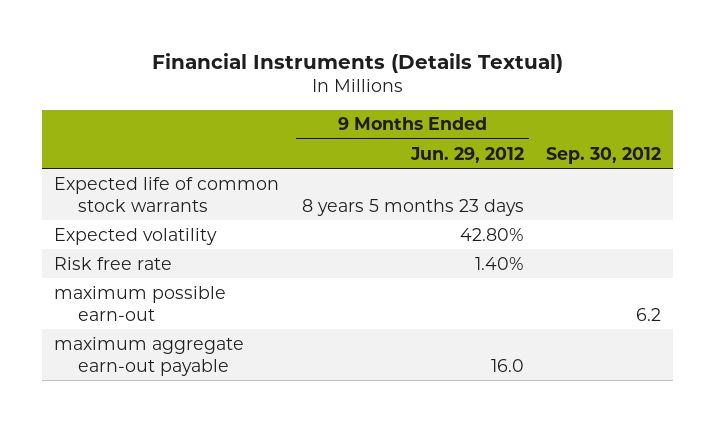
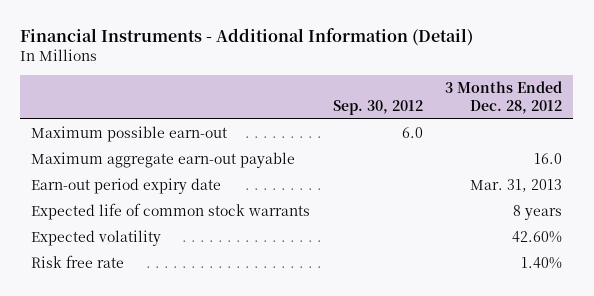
- Financial Instruments (Details Textual)
+ Financial Instruments - Additional Information (Detail)
- | 9 Months Ended Jun. 29, 2012 | Sep. 30, 2012
+ | Sep. 30, 2012 | 3 Months Ended Dec. 28, 2012
+ Maximum possible earn-out | 6.0 |
+ Maximum aggregate earn-out payable | | 16.0
+ Earn-out period expiry date | | Mar. 31, 2013
- maximum possible earn-out | | 6.2
- maximum aggregate earn-out payable | 16.0 |

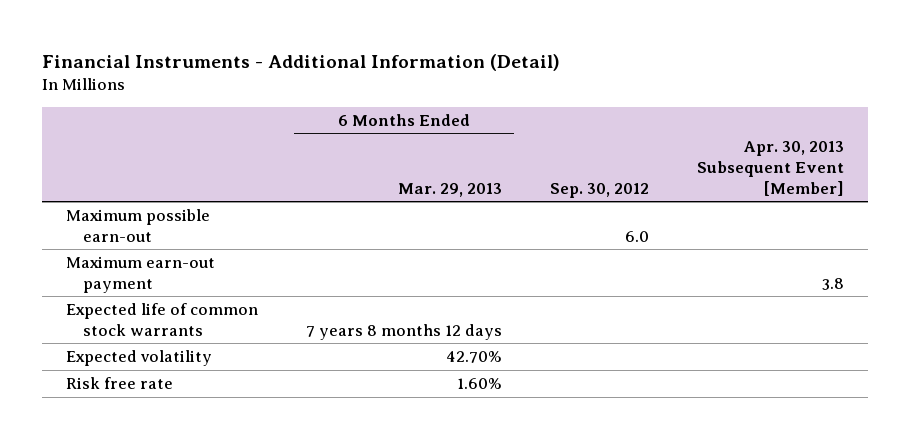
- | Sep. 30, 2012 | 3 Months Ended Dec. 28, 2012
+ | 6 Months Ended Mar. 29, 2013 | Sep. 30, 2012 | Apr. 30, 2013 Subsequent Event [Member]
- Maximum aggregate earn-out payable | | 16.0
- Earn-out period expiry date | | Mar. 31, 2013
+ Maximum earn-out payment | | | 3.8

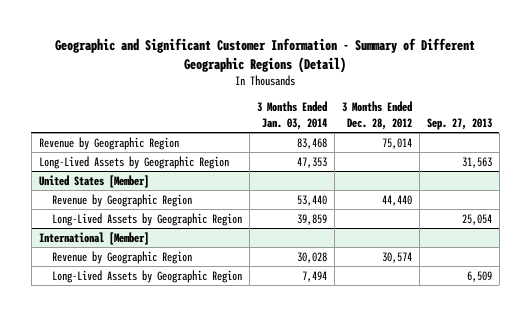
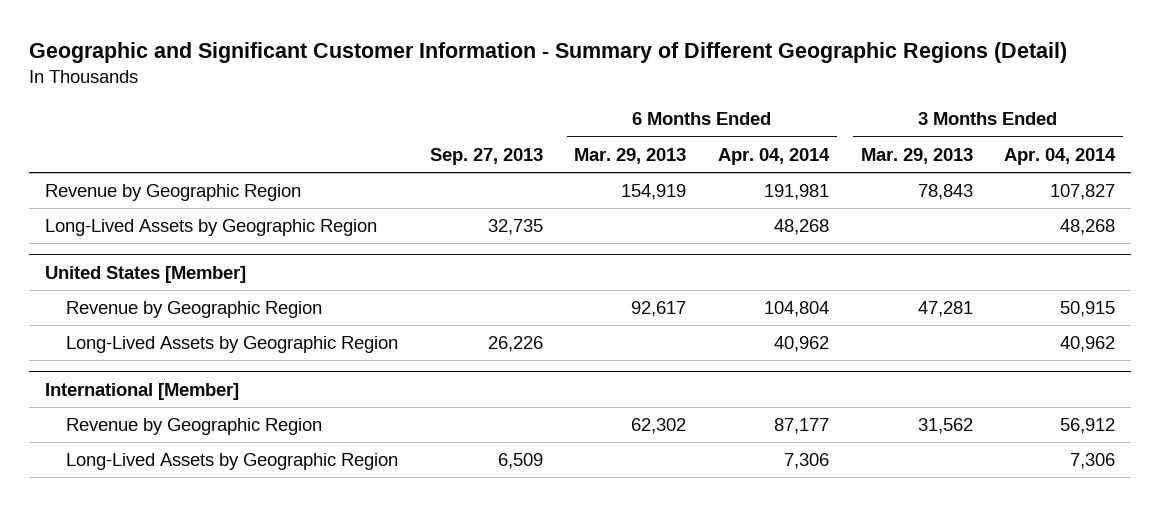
- | 3 Months Ended Jan. 03, 2014 | 3 Months Ended Dec. 28, 2012 | Sep. 27, 2013
+ | Sep. 27, 2013 | 6 Months Ended Mar. 29, 2013 | 6 Months Ended Apr. 04, 2014 | 3 Months Ended Mar. 29, 2013 | 3 Months Ended Apr. 04, 2014
- Long-Lived Assets by Geographic Region | 47,353 | | 31,563
+ Long-Lived Assets by Geographic Region | 32,735 | | 48,268 | | 48,268
@ United States [Member]
- Long-Lived Assets by Geographic Region | 39,859 | | 25,054
+ Long-Lived Assets by Geographic Region | 26,226 | | 40,962 | | 40,962

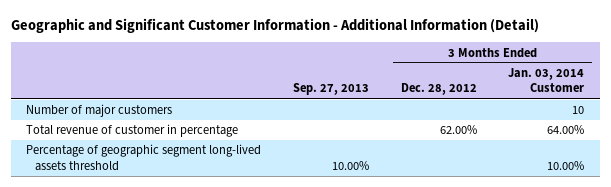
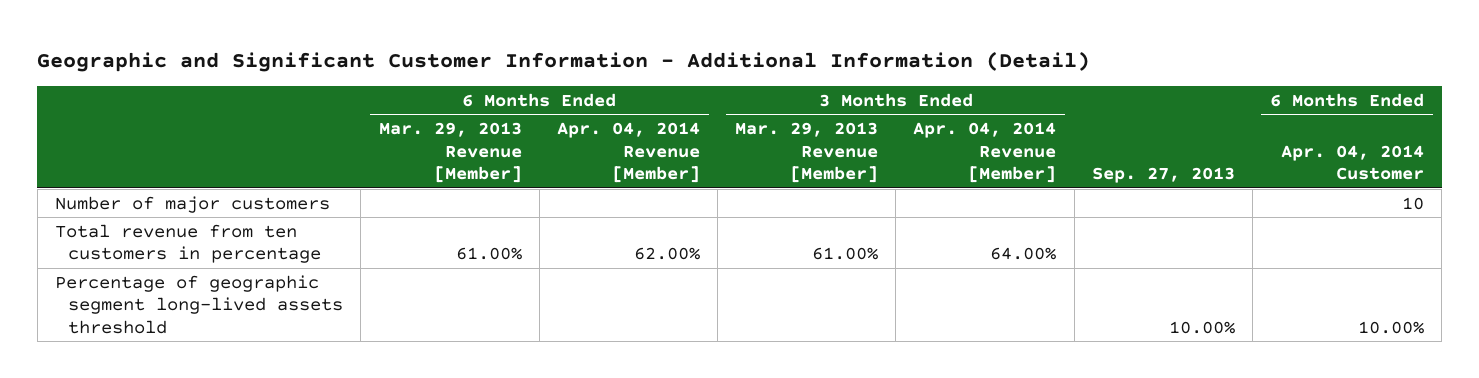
- | Sep. 27, 2013 | 3 Months Ended Dec. 28, 2012 | 3 Months Ended Jan. 03, 2014 Customer
+ | 6 Months Ended Mar. 29, 2013 Revenue [Member] | 6 Months Ended Apr. 04, 2014 Revenue [Member] | 3 Months Ended Mar. 29, 2013 Revenue [Member] | 3 Months Ended Apr. 04, 2014 Revenue [Member] | Sep. 27, 2013 | 6 Months Ended Apr. 04, 2014 Customer
- Total revenue of customer in percentage | | 62.00% | 64.00%
+ Total revenue from ten customers in percentage | 61.00% | 62.00% | 61.00% | 64.00% | |

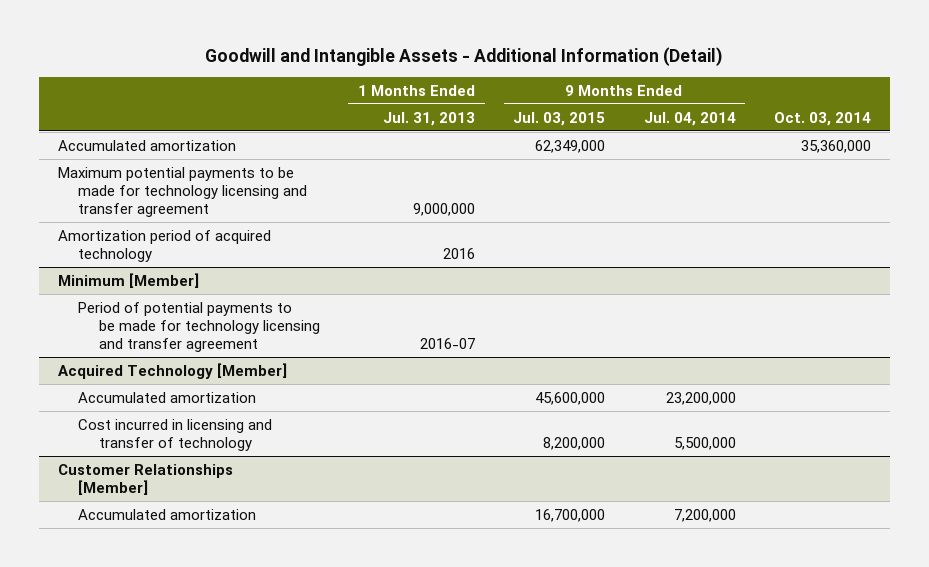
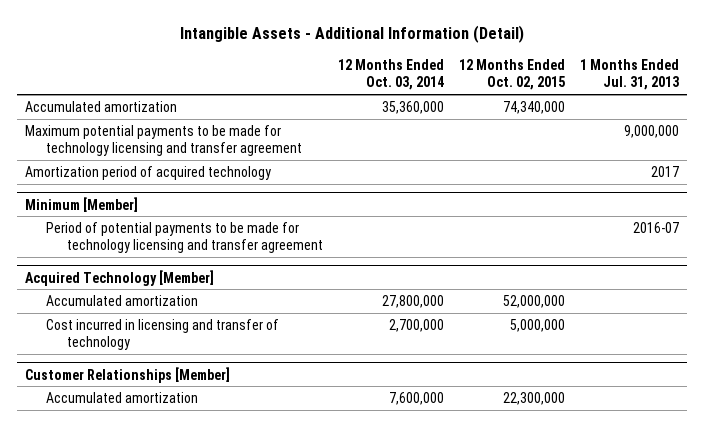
- Goodwill and Intangible Assets - Additional Information (Detail)
+ Intangible Assets - Additional Information (Detail)
- | 1 Months Ended Jul. 31, 2013 | 9 Months Ended Jul. 03, 2015 | 9 Months Ended Jul. 04, 2014 | Oct. 03, 2014
+ | 12 Months Ended Oct. 03, 2014 | 12 Months Ended Oct. 02, 2015 | 1 Months Ended Jul. 31, 2013
- Amortization period of acquired technology | 2016 | | |
+ Amortization period of acquired technology | | | 2017

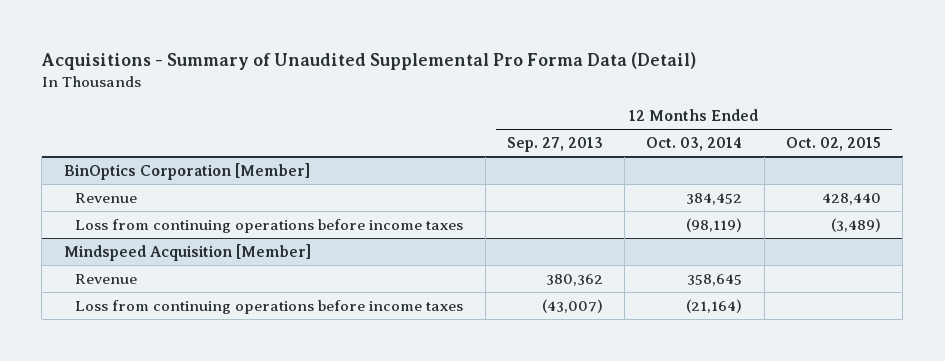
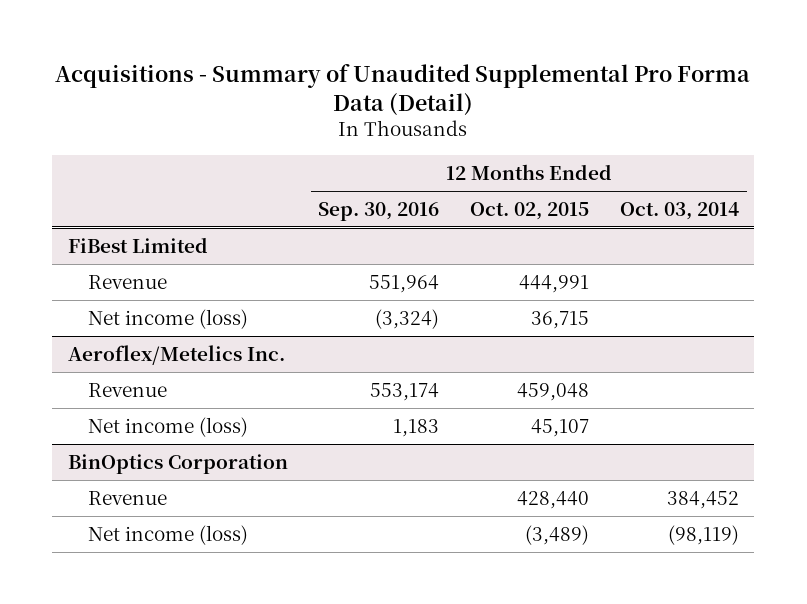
- | 12 Months Ended Sep. 27, 2013 | 12 Months Ended Oct. 03, 2014 | 12 Months Ended Oct. 02, 2015
+ | 12 Months Ended Sep. 30, 2016 | 12 Months Ended Oct. 02, 2015 | 12 Months Ended Oct. 03, 2014
- BinOptics Corporation [Member]
+ FiBest Limited
+ Revenue | 551,964 | 444,991 |
+ Net income (loss) | (3,324) | 36,715 |
+ Aeroflex/Metelics Inc.
+ Revenue | 553,174 | 459,048 |
+ Net income (loss) | 1,183 | 45,107 |
+ BinOptics Corporation
- Loss from continuing operations before income taxes | | (98,119) | (3,489)
- Mindspeed Acquisition [Member]
- Revenue | 380,362 | 358,645 |
- Loss from continuing operations before income taxes | (43,007) | (21,164) |
+ Net income (loss) | | (3,489) | (98,119)

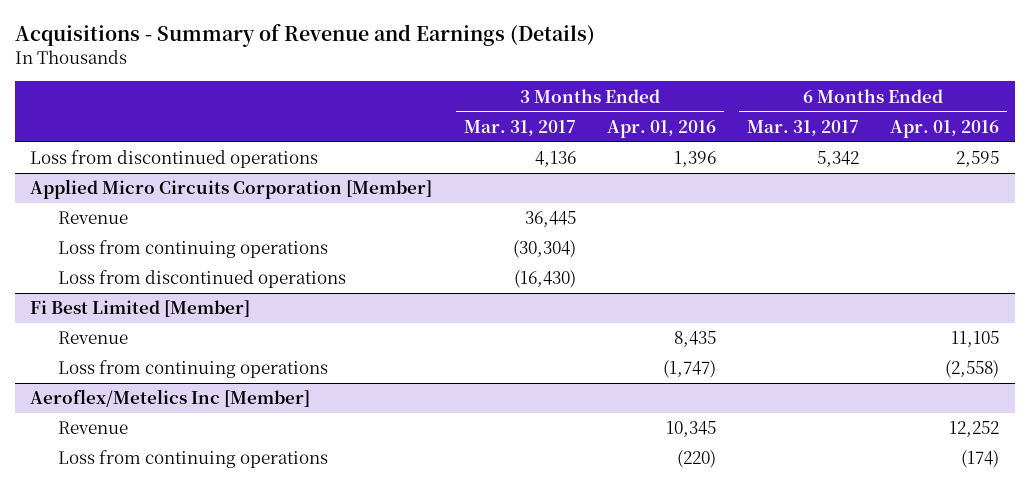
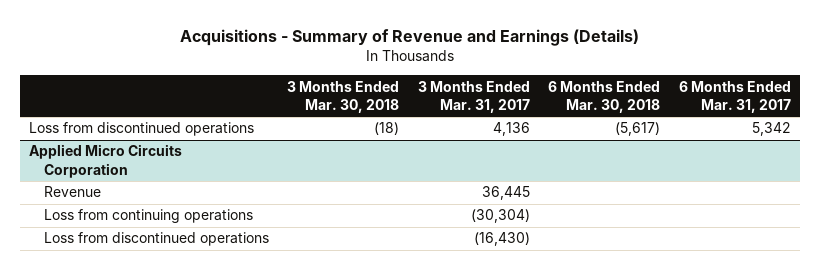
- | 3 Months Ended Mar. 31, 2017 | 3 Months Ended Apr. 01, 2016 | 6 Months Ended Mar. 31, 2017 | 6 Months Ended Apr. 01, 2016
+ | 3 Months Ended Mar. 30, 2018 | 3 Months Ended Mar. 31, 2017 | 6 Months Ended Mar. 30, 2018 | 6 Months Ended Mar. 31, 2017
- Applied Micro Circuits Corporation [Member]
+ Applied Micro Circuits Corporation
- Fi Best Limited [Member]
- Revenue | | 8,435 | | 11,105
- Loss from continuing operations | | (1,747) | | (2,558)
- Aeroflex/Metelics Inc [Member]
- Revenue | | 10,345 | | 12,252
- Loss from continuing operations | | (220) | | (174)

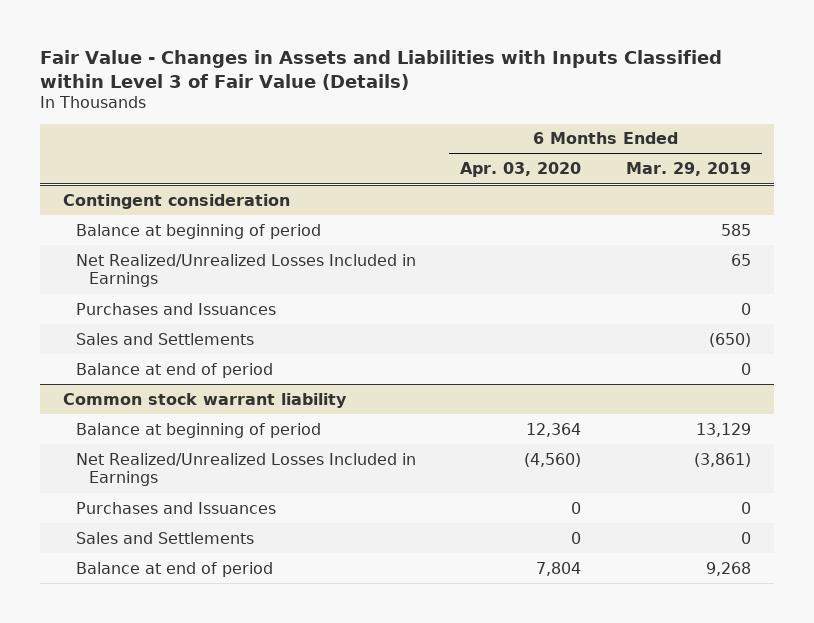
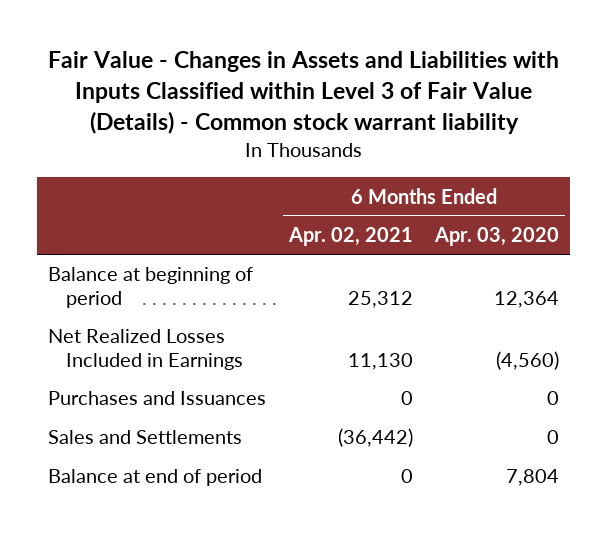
- Fair Value - Changes in Assets and Liabilities with Inputs Classified within Level 3 of Fair Value (Details)
+ Fair Value - Changes in Assets and Liabilities with Inputs Classified within Level 3 of Fair Value (Details) - Common stock warrant liability
- | 6 Months Ended Apr. 03, 2020 | 6 Months Ended Mar. 29, 2019
+ | 6 Months Ended Apr. 02, 2021 | 6 Months Ended Apr. 03, 2020
- Contingent consideration
- Balance at beginning of period | | 585
- Net Realized/Unrealized Losses Included in Earnings | | 65
- Purchases and Issuances | | 0
- Sales and Settlements | | (650)
- Balance at end of period | | 0
- Common stock warrant liability
- Net Realized/Unrealized Losses Included in Earnings | (4,560) | (3,861)
+ Net Realized Losses Included in Earnings | 11,130 | (4,560)

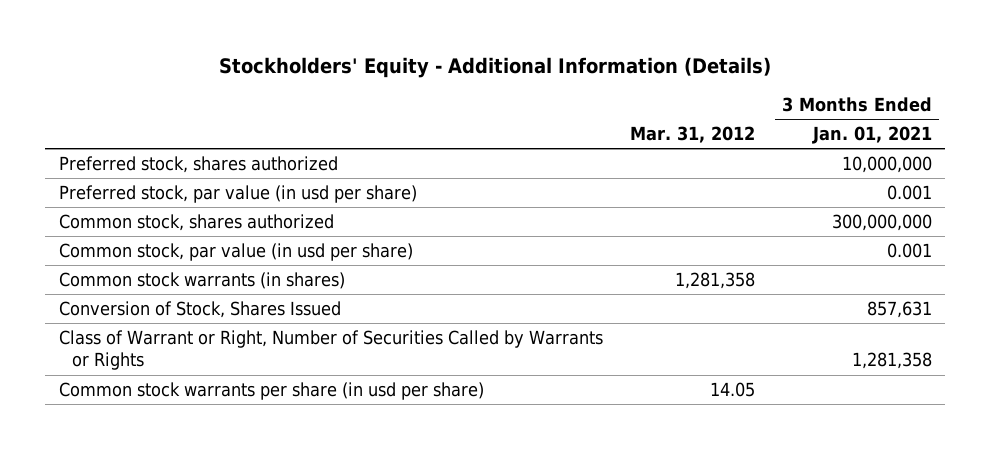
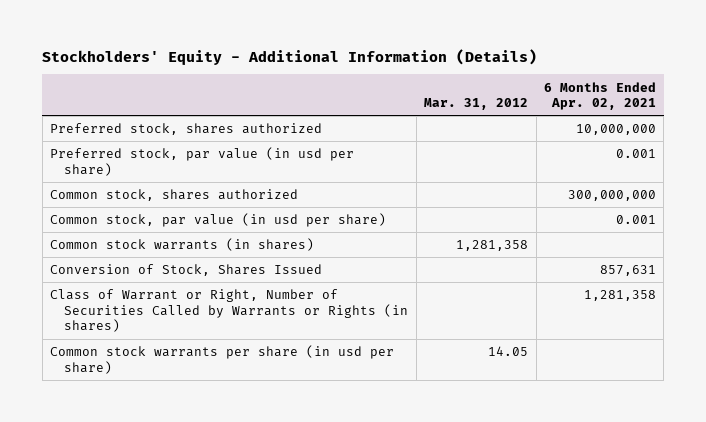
- | Mar. 31, 2012 | 3 Months Ended Jan. 01, 2021
+ | Mar. 31, 2012 | 6 Months Ended Apr. 02, 2021
- Class of Warrant or Right, Number of Securities Called by Warrants or Rights | | 1,281,358
+ Class of Warrant or Right, Number of Securities Called by Warrants or Rights (in shares) | | 1,281,358

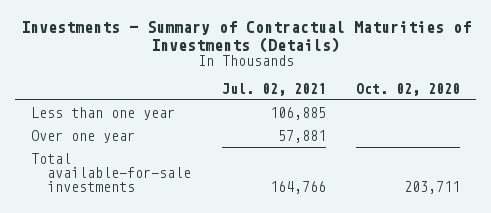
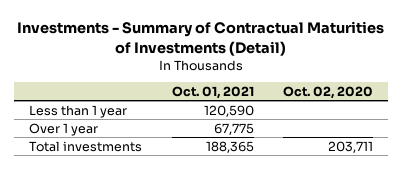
- Investments - Summary of Contractual Maturities of Investments (Details)
+ Investments - Summary of Contractual Maturities of Investments (Detail)
- | Jul. 02, 2021 | Oct. 02, 2020
+ | Oct. 01, 2021 | Oct. 02, 2020
- Less than one year | 106,885 |
- Over one year | 57,881 |
- Total available-for-sale investments | 164,766 | 203,711
+ Less than 1 year | 120,590 |
+ Over 1 year | 67,775 |
+ Total investments | 188,365 | 203,711

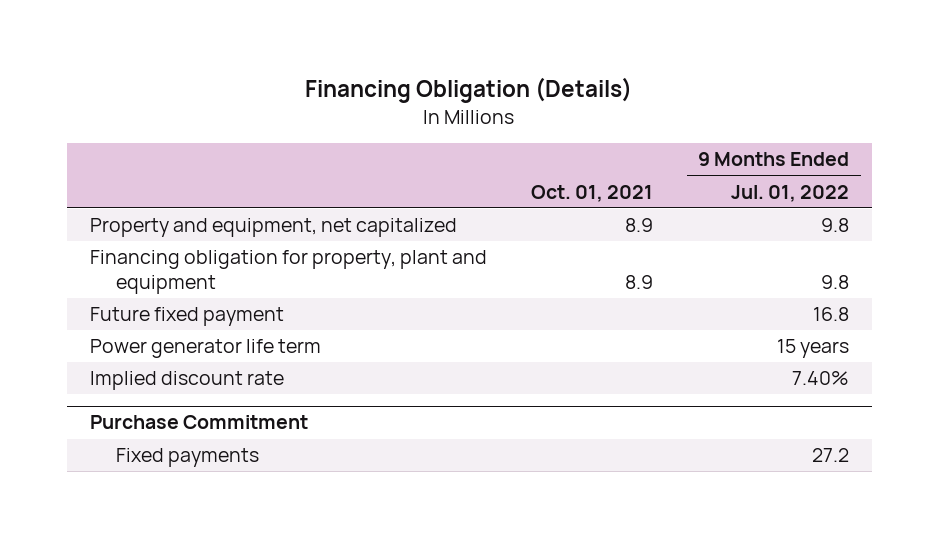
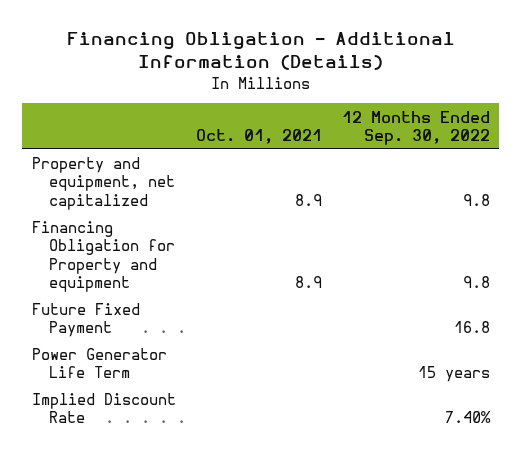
- Financing Obligation (Details)
+ Financing Obligation - Additional Information (Details)
- | Oct. 01, 2021 | 9 Months Ended Jul. 01, 2022
+ | Oct. 01, 2021 | 12 Months Ended Sep. 30, 2022
- Financing obligation for property, plant and equipment | 8.9 | 9.8
- Future fixed payment | | 16.8
- Power generator life term | | 15 years
- Implied discount rate | | 7.40%
- Purchase Commitment
- Fixed payments | | 27.2
+ Financing Obligation for Property and equipment | 8.9 | 9.8
+ Future Fixed Payment | | 16.8
+ Power Generator Life Term | | 15 years
+ Implied Discount Rate | | 7.40%

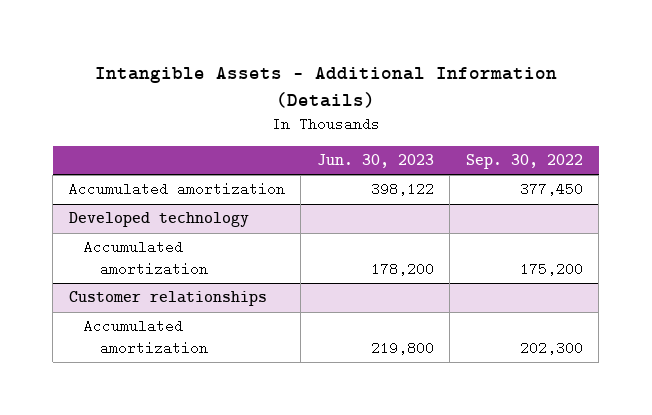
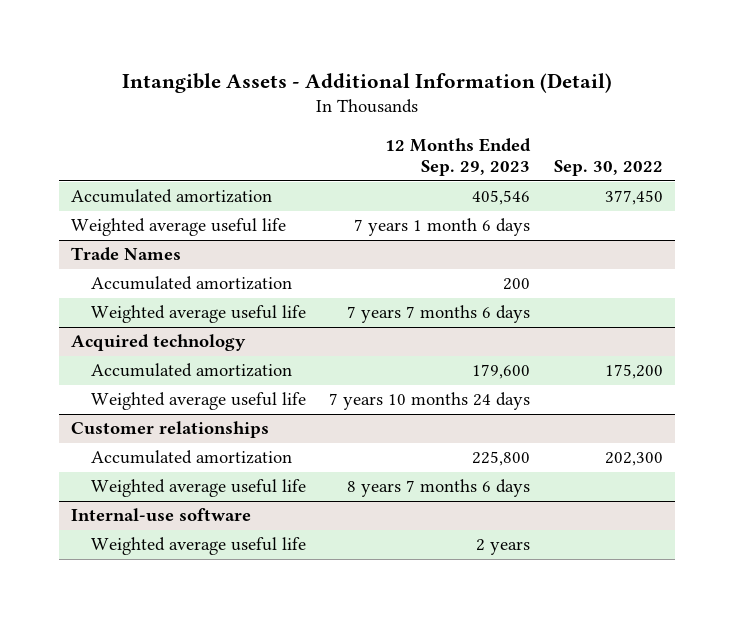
- Intangible Assets - Additional Information (Details)
+ Intangible Assets - Additional Information (Detail)
- | Jun. 30, 2023 | Sep. 30, 2022
+ | 12 Months Ended Sep. 29, 2023 | Sep. 30, 2022
- Developed technology
+ Weighted average useful life | 7 years 1 month 6 days |
+ Trade Names
+ Accumulated amortization | 200 |
+ Weighted average useful life | 7 years 7 months 6 days |
+ Acquired technology
+ Weighted average useful life | 7 years 10 months 24 days |
@ Customer relationships
+ Weighted average useful life | 8 years 7 months 6 days |
+ Internal-use software
+ Weighted average useful life | 2 years |

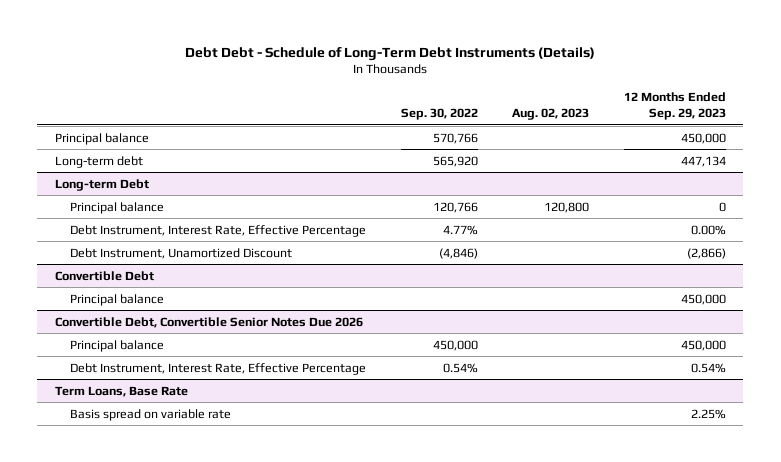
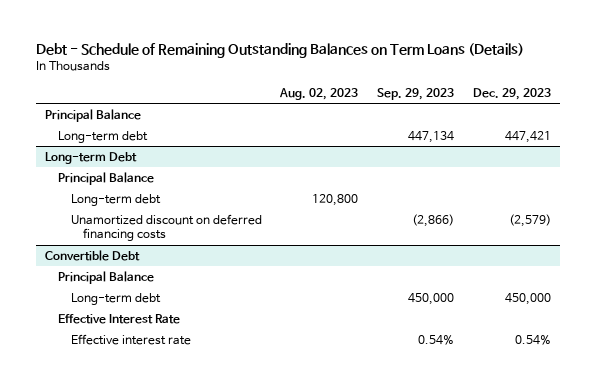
- Debt Debt - Schedule of Long-Term Debt Instruments (Details)
+ Debt - Schedule of Remaining Outstanding Balances on Term Loans (Details)
- | Sep. 30, 2022 | Aug. 02, 2023 | 12 Months Ended Sep. 29, 2023
+ | Aug. 02, 2023 | Sep. 29, 2023 | Dec. 29, 2023
- Principal balance | 570,766 | | 450,000
+ Principal Balance
@ Long-term Debt
- Principal balance | 120,766 | 120,800 | 0
- Debt Instrument, Interest Rate, Effective Percentage | 4.77% | | 0.00%
- Debt Instrument, Unamortized Discount | (4,846) | | (2,866)
+ Principal Balance
+ Long-term debt | 120,800 | |
+ Unamortized discount on deferred financing costs | | (2,866) | (2,579)
@ Convertible Debt
- Principal balance | | | 450,000
- Convertible Debt, Convertible Senior Notes Due 2026
- Principal balance | 450,000 | | 450,000
- Debt Instrument, Interest Rate, Effective Percentage | 0.54% | | 0.54%
- Term Loans, Base Rate
- Basis spread on variable rate | | | 2.25%
@ Convertible Debt
+ Principal Balance
+ Long-term debt | | 450,000 | 450,000
+ Effective Interest Rate
+ Effective interest rate | | 0.54% | 0.54%

